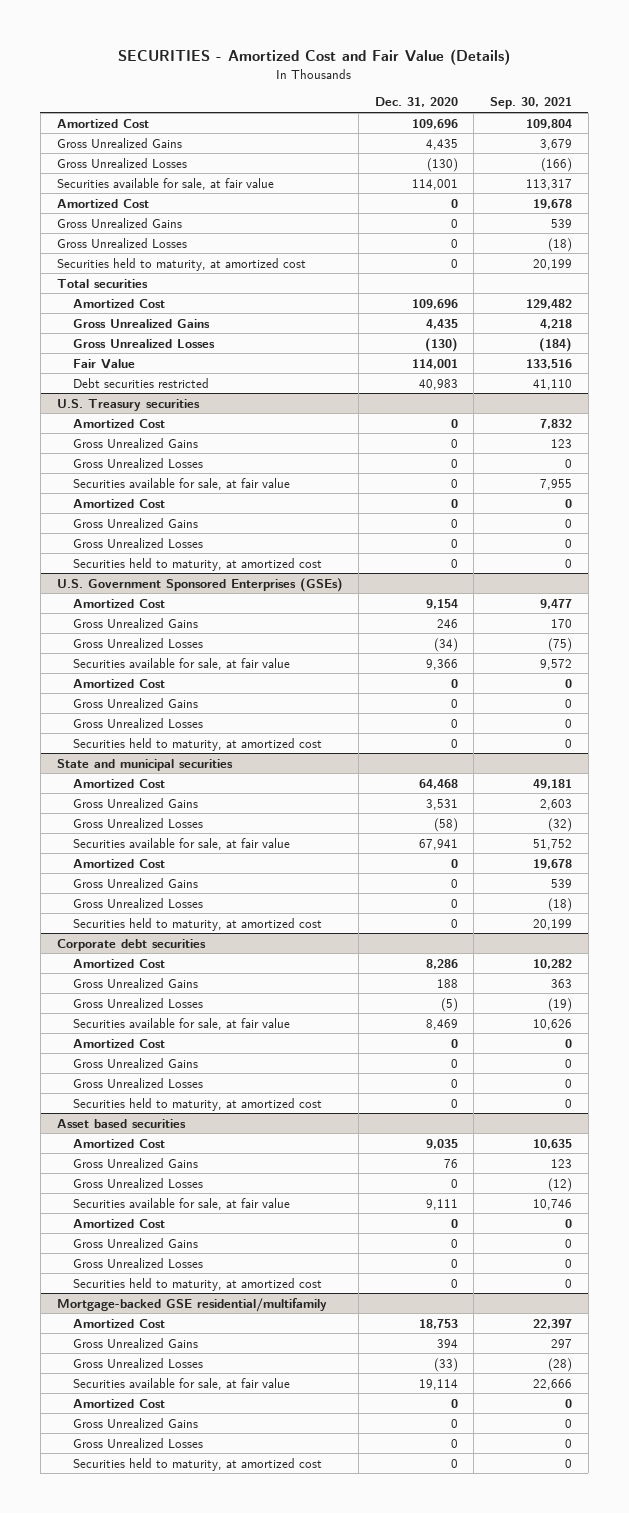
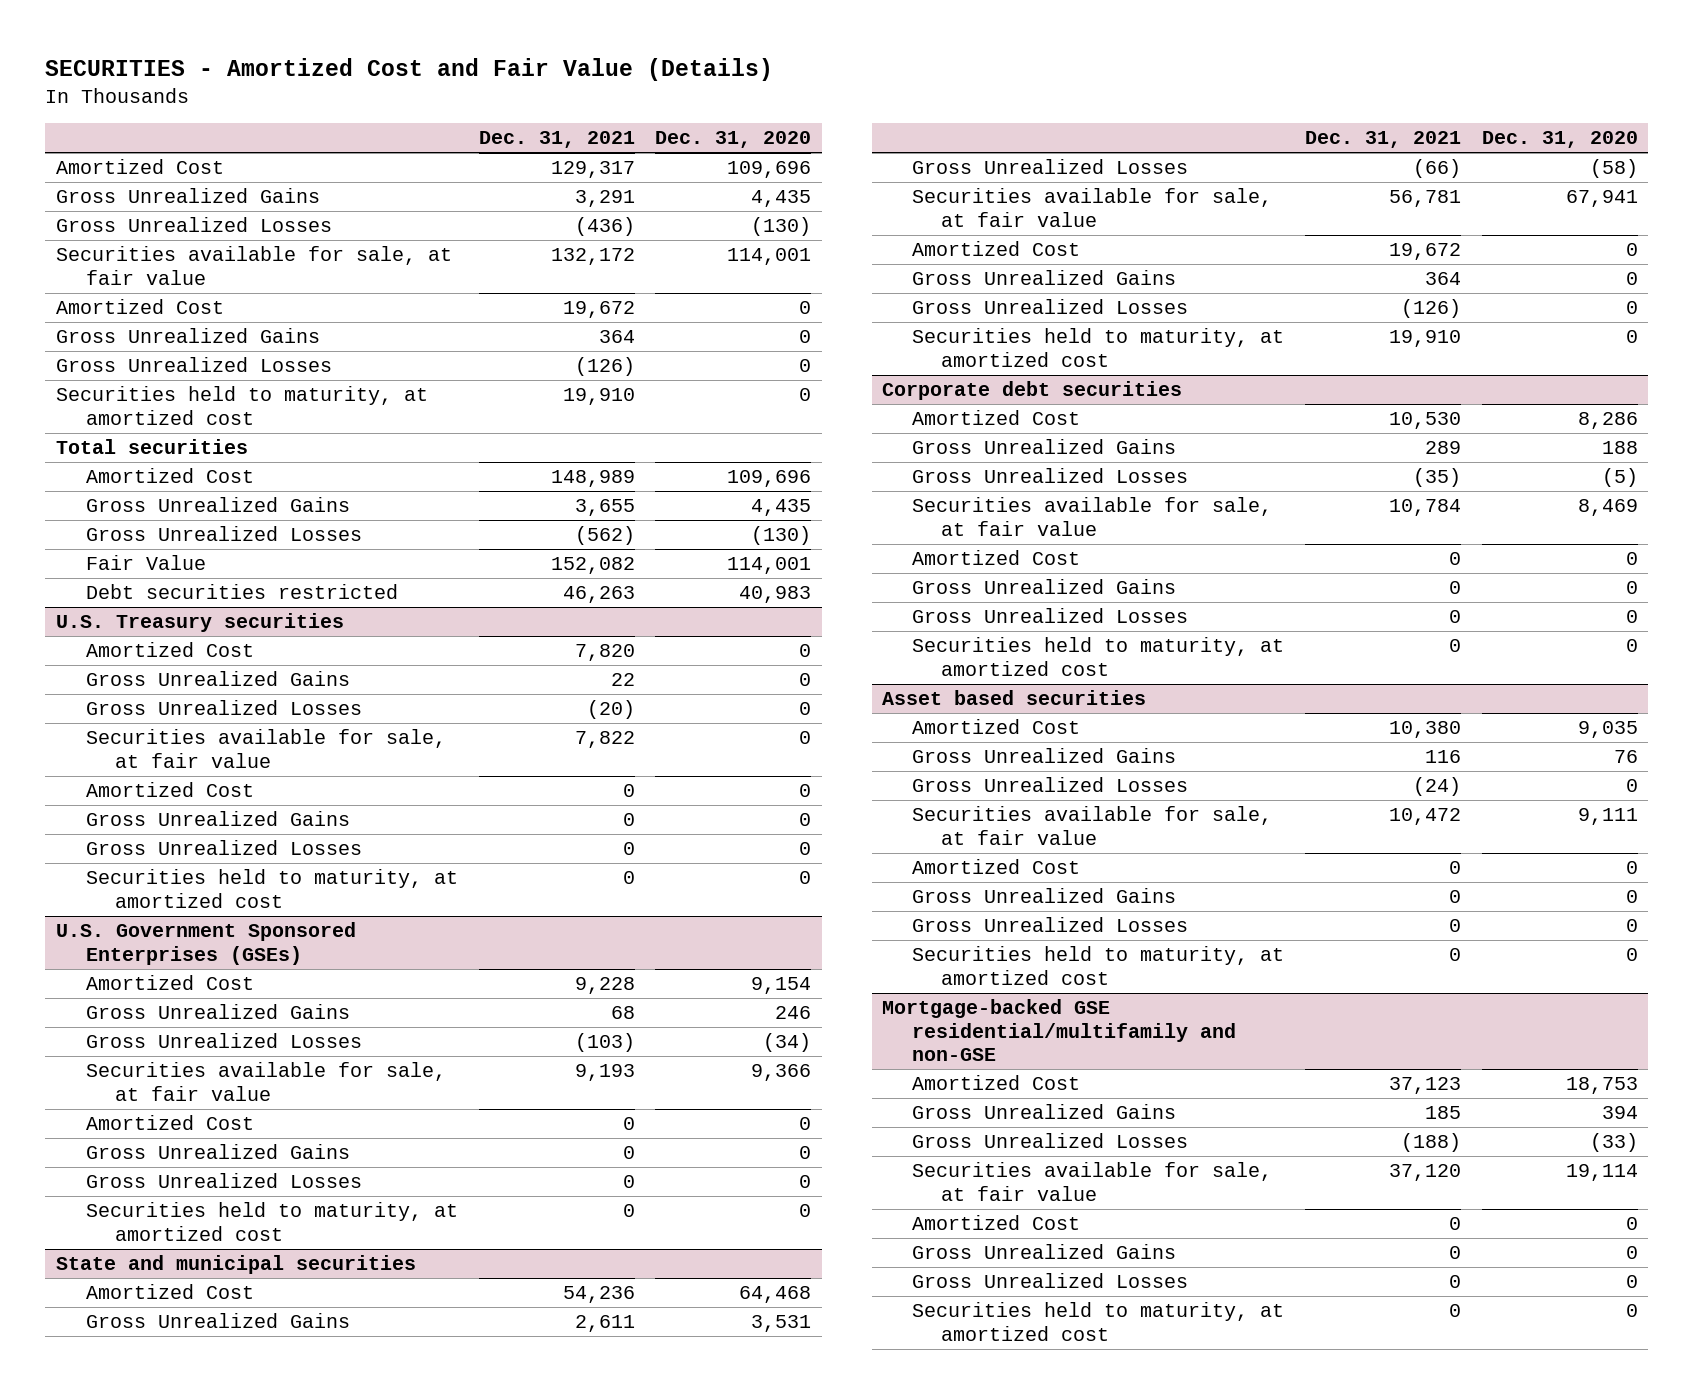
- | Dec. 31, 2020 | Sep. 30, 2021
+ | Dec. 31, 2021 | Dec. 31, 2020
- Mortgage-backed GSE residential/multifamily
+ Mortgage-backed GSE residential/multifamily and non-GSE

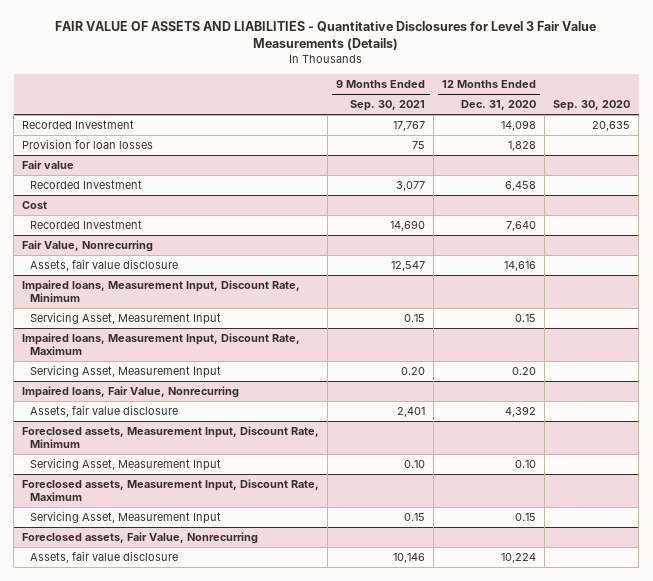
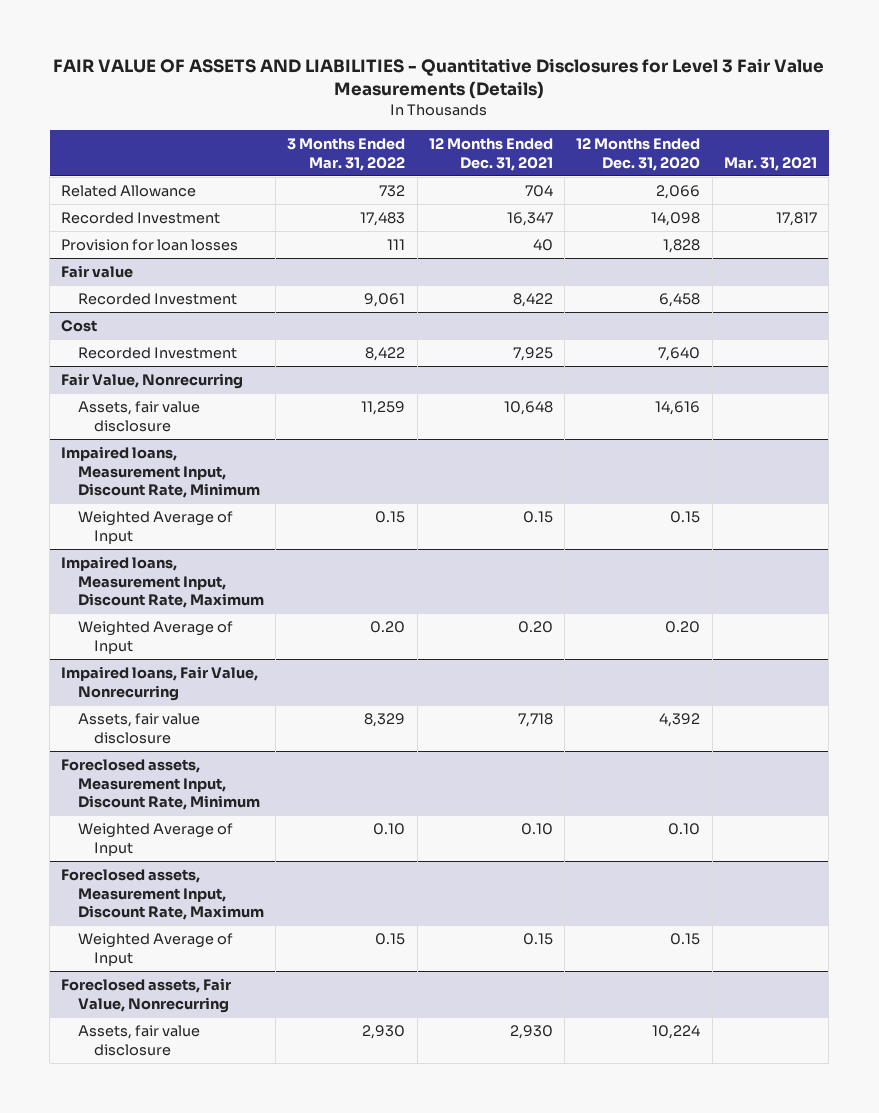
- | 9 Months Ended Sep. 30, 2021 | 12 Months Ended Dec. 31, 2020 | Sep. 30, 2020
+ | 3 Months Ended Mar. 31, 2022 | 12 Months Ended Dec. 31, 2021 | 12 Months Ended Dec. 31, 2020 | Mar. 31, 2021
+ Related Allowance | 732 | 704 | 2,066 |
@ Impaired loans, Measurement Input, Discount Rate, Minimum
- Servicing Asset, Measurement Input | 0.15 | 0.15 |
+ Weighted Average of Input | 0.15 | 0.15 | 0.15 |
@ Impaired loans, Measurement Input, Discount Rate, Maximum
- Servicing Asset, Measurement Input | 0.20 | 0.20 |
+ Weighted Average of Input | 0.20 | 0.20 | 0.20 |
@ Foreclosed assets, Measurement Input, Discount Rate, Minimum
- Servicing Asset, Measurement Input | 0.10 | 0.10 |
+ Weighted Average of Input | 0.10 | 0.10 | 0.10 |
@ Foreclosed assets, Measurement Input, Discount Rate, Maximum
- Servicing Asset, Measurement Input | 0.15 | 0.15 |
+ Weighted Average of Input | 0.15 | 0.15 | 0.15 |

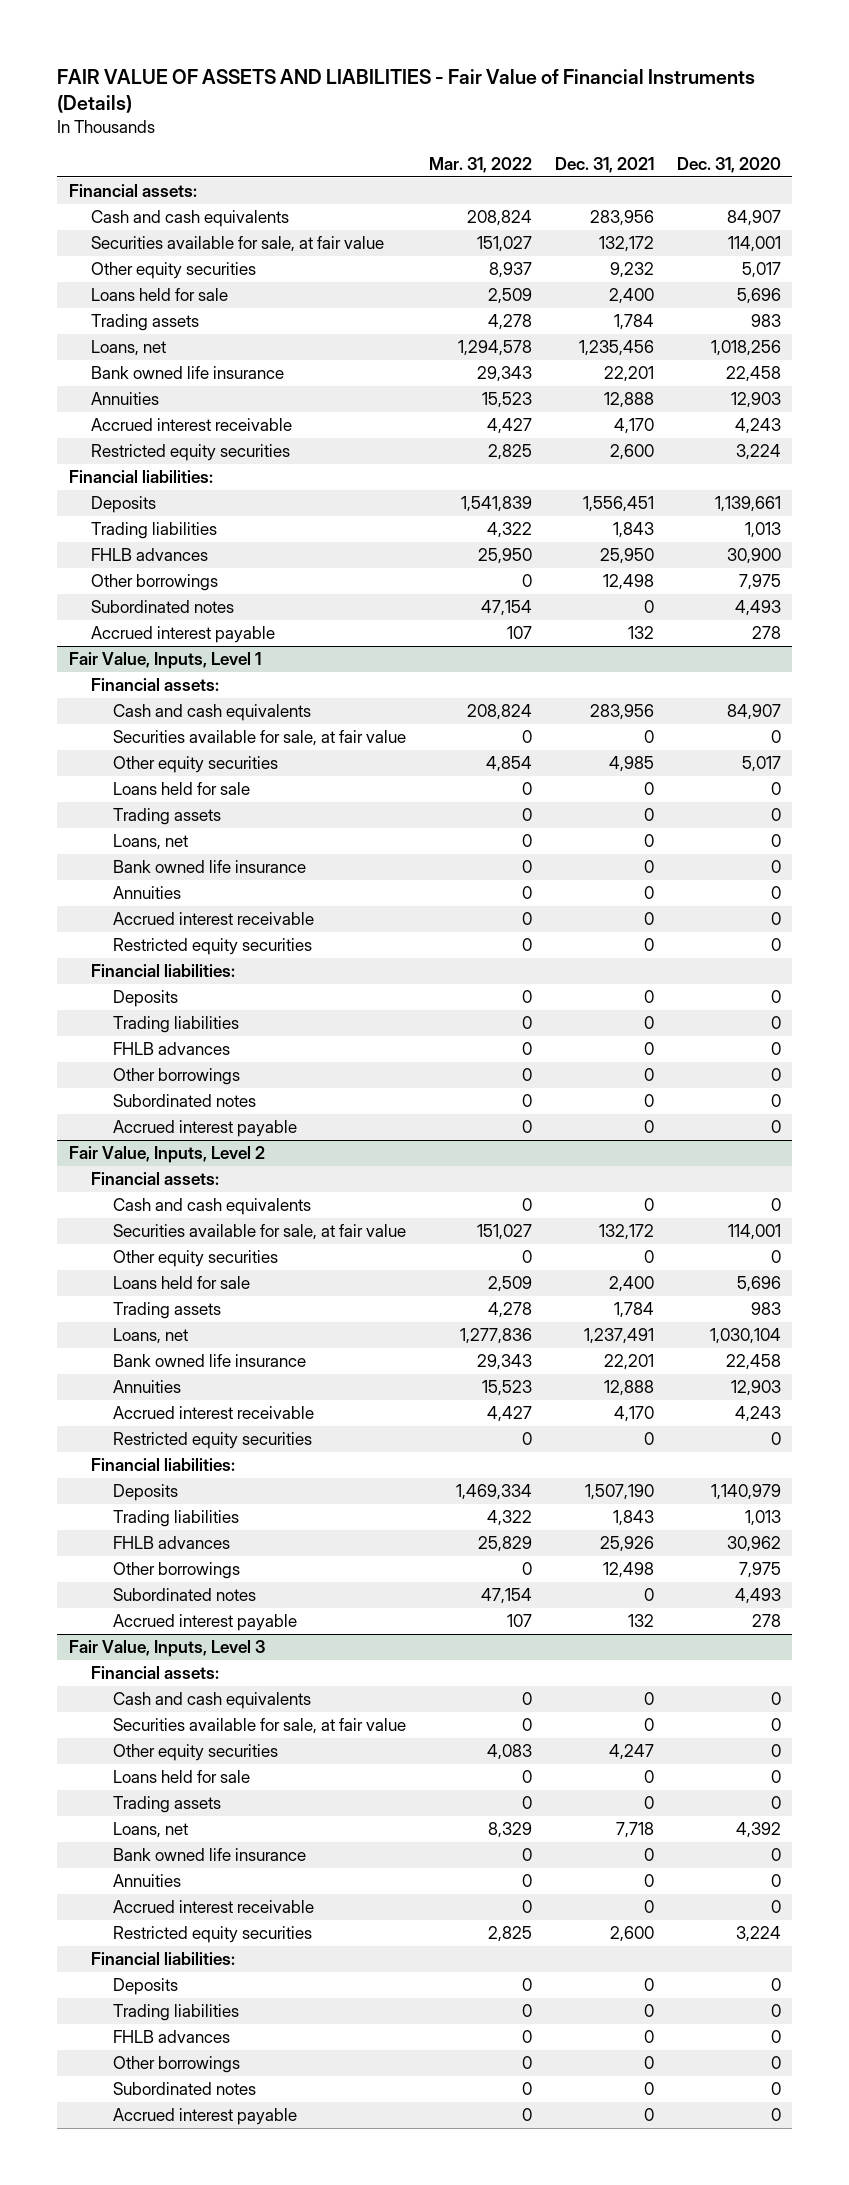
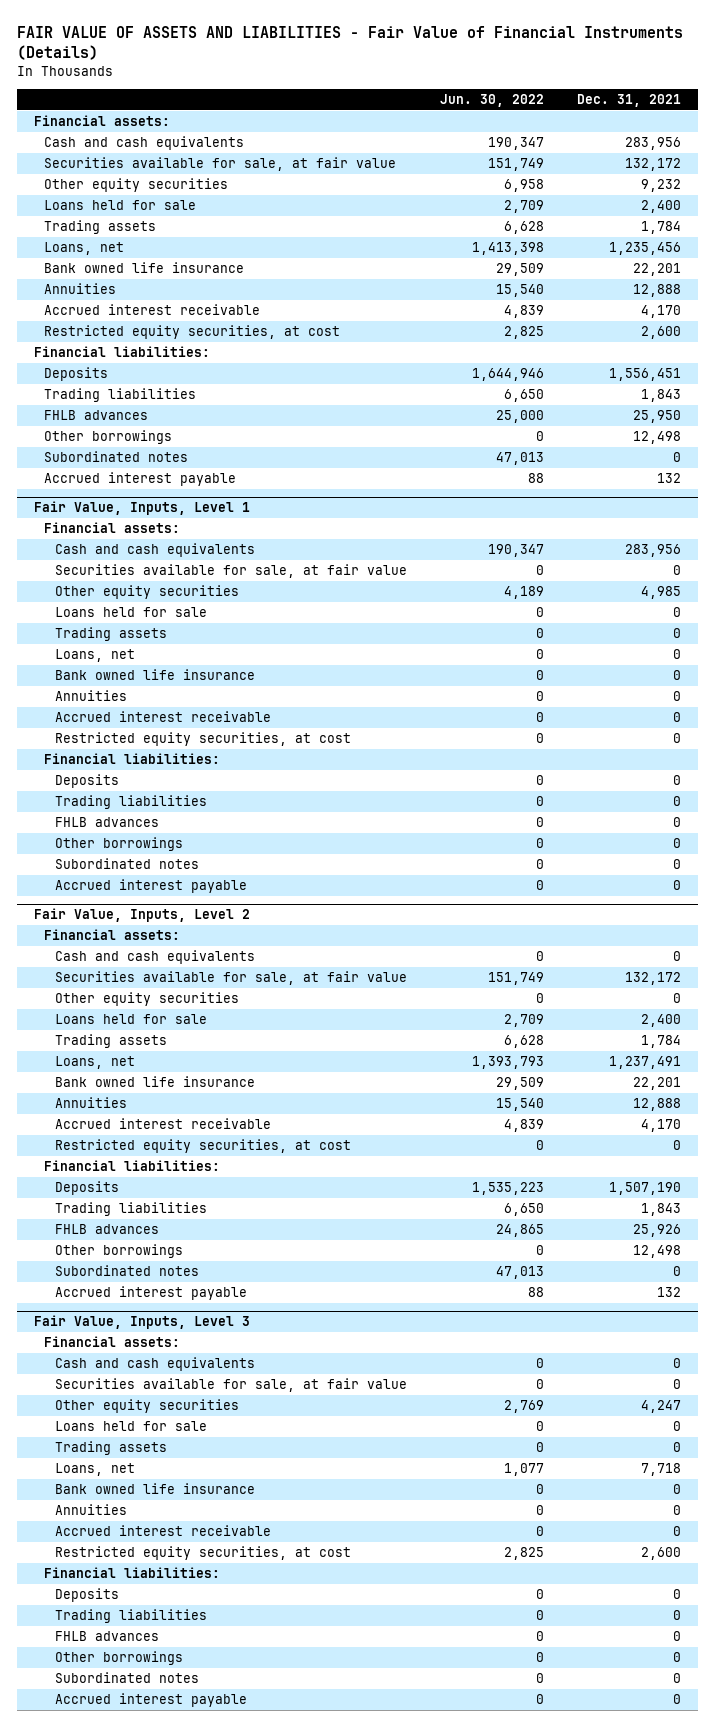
- | Mar. 31, 2022 | Dec. 31, 2021 | Dec. 31, 2020
+ | Jun. 30, 2022 | Dec. 31, 2021
- Restricted equity securities | 2,825 | 2,600 | 3,224
+ Restricted equity securities, at cost | 2,825 | 2,600
@ Fair Value, Inputs, Level 1
- Restricted equity securities | 0 | 0 | 0
+ Restricted equity securities, at cost | 0 | 0
@ Fair Value, Inputs, Level 2
- Restricted equity securities | 0 | 0 | 0
+ Restricted equity securities, at cost | 0 | 0
@ Fair Value, Inputs, Level 3
- Restricted equity securities | 2,825 | 2,600 | 3,224
+ Restricted equity securities, at cost | 2,825 | 2,600

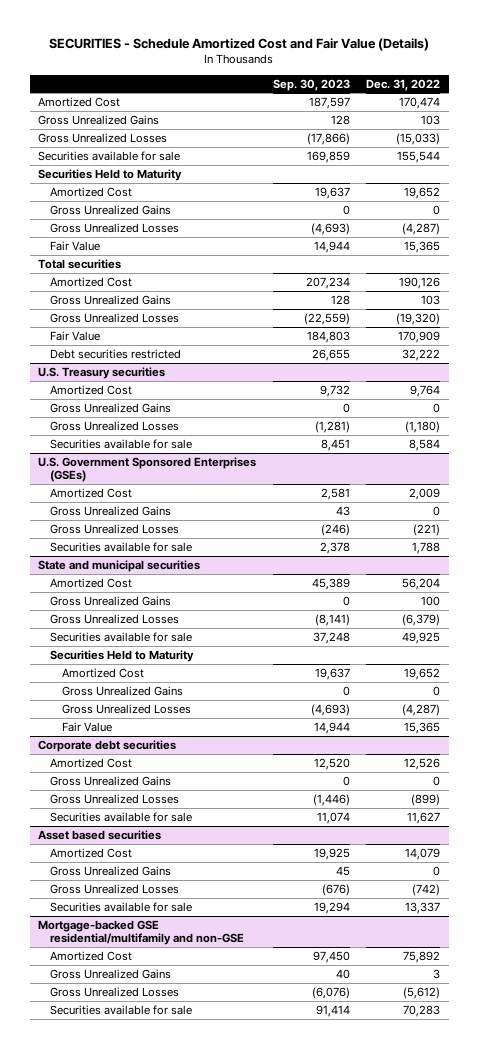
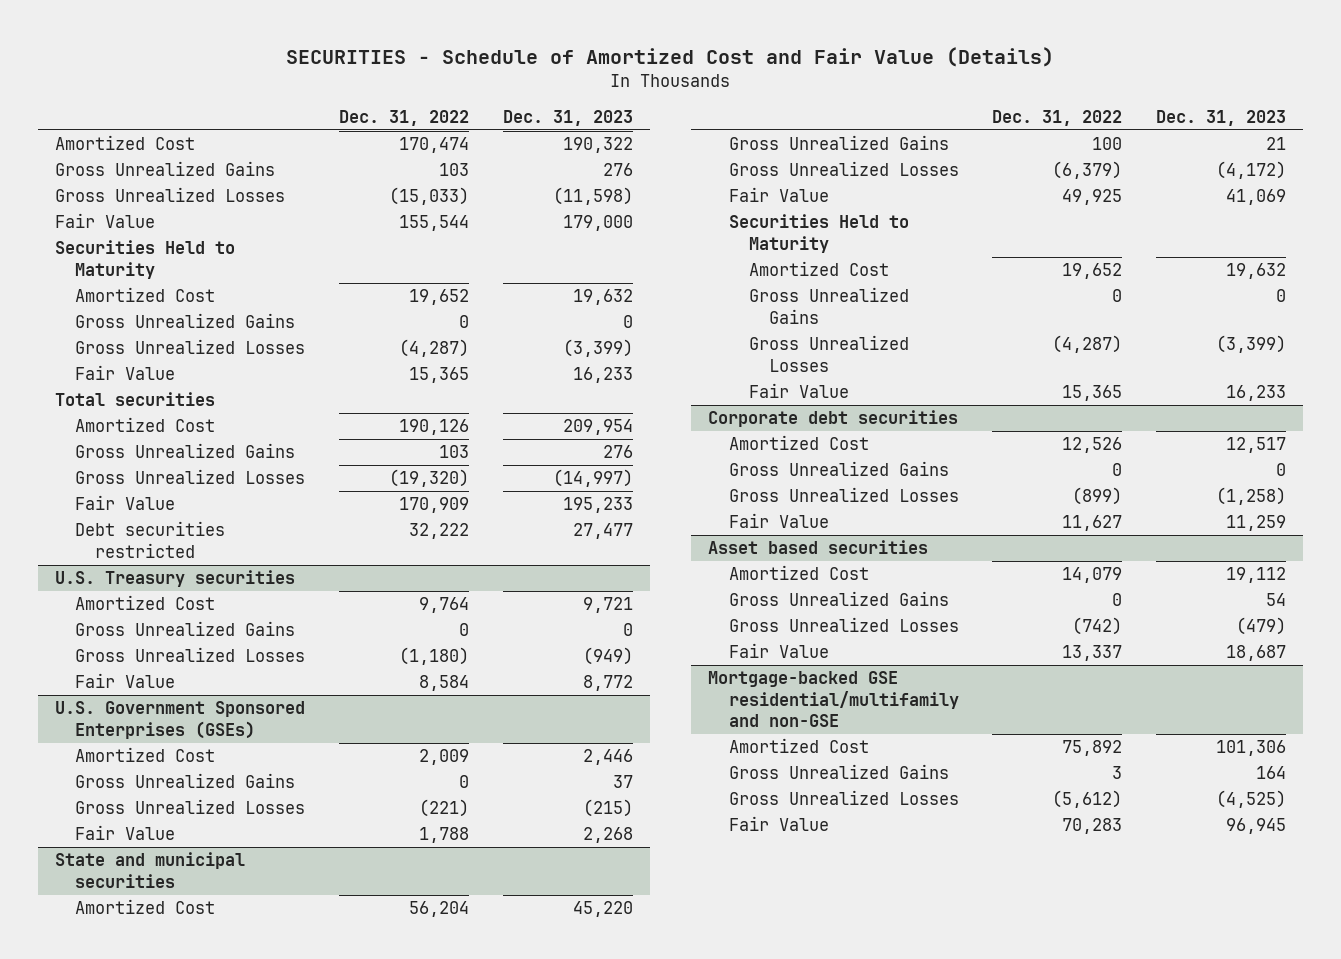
- SECURITIES - Schedule Amortized Cost and Fair Value (Details)
+ SECURITIES - Schedule of Amortized Cost and Fair Value (Details)
- | Sep. 30, 2023 | Dec. 31, 2022
+ | Dec. 31, 2022 | Dec. 31, 2023
- Securities available for sale | 169,859 | 155,544
+ Fair Value | 155,544 | 179,000
@ U.S. Treasury securities
- Securities available for sale | 8,451 | 8,584
+ Fair Value | 8,584 | 8,772
@ U.S. Government Sponsored Enterprises (GSEs)
- Securities available for sale | 2,378 | 1,788
+ Fair Value | 1,788 | 2,268
@ State and municipal securities
- Securities available for sale | 37,248 | 49,925
+ Fair Value | 49,925 | 41,069
@ Corporate debt securities
- Securities available for sale | 11,074 | 11,627
+ Fair Value | 11,627 | 11,259
@ Asset based securities
- Securities available for sale | 19,294 | 13,337
+ Fair Value | 13,337 | 18,687
@ Mortgage-backed GSE residential/multifamily and non-GSE
- Securities available for sale | 91,414 | 70,283
+ Fair Value | 70,283 | 96,945

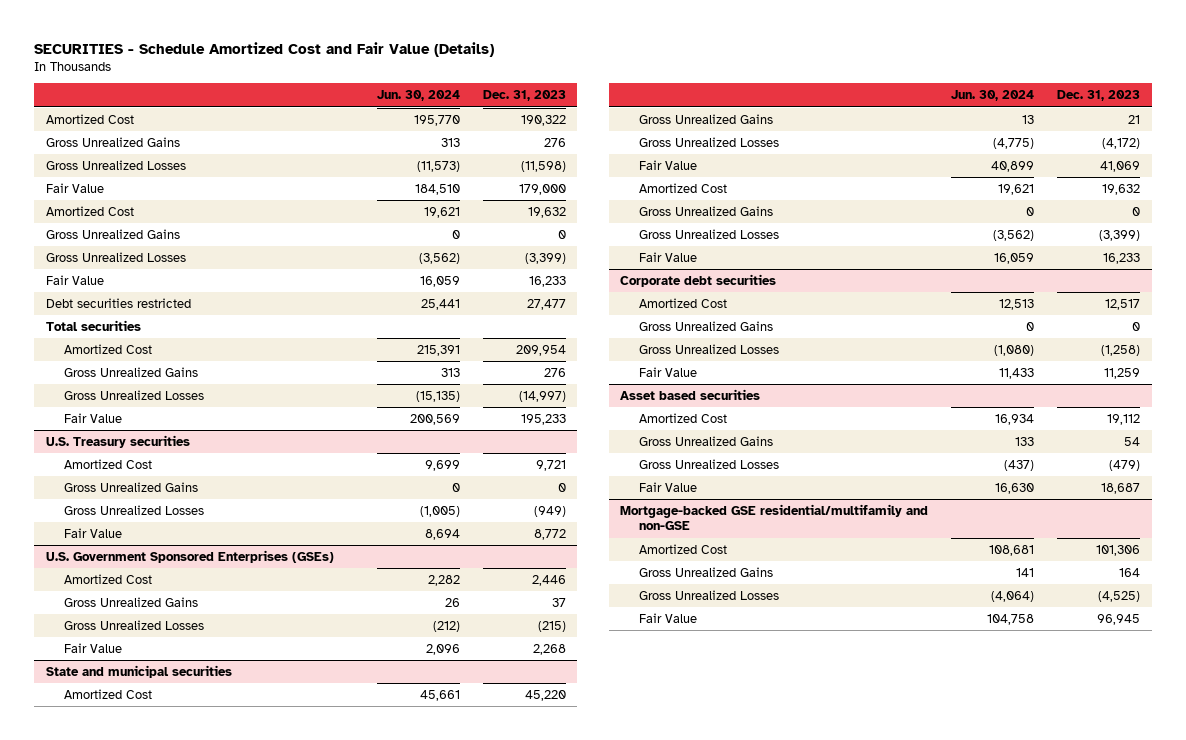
- SECURITIES - Schedule of Amortized Cost and Fair Value (Details)
+ SECURITIES - Schedule Amortized Cost and Fair Value (Details)
- | Dec. 31, 2022 | Dec. 31, 2023
+ | Jun. 30, 2024 | Dec. 31, 2023
- Securities Held to Maturity
moved up: Debt securities restricted | 25,441 | 27,477
@ State and municipal securities
- Securities Held to Maturity

